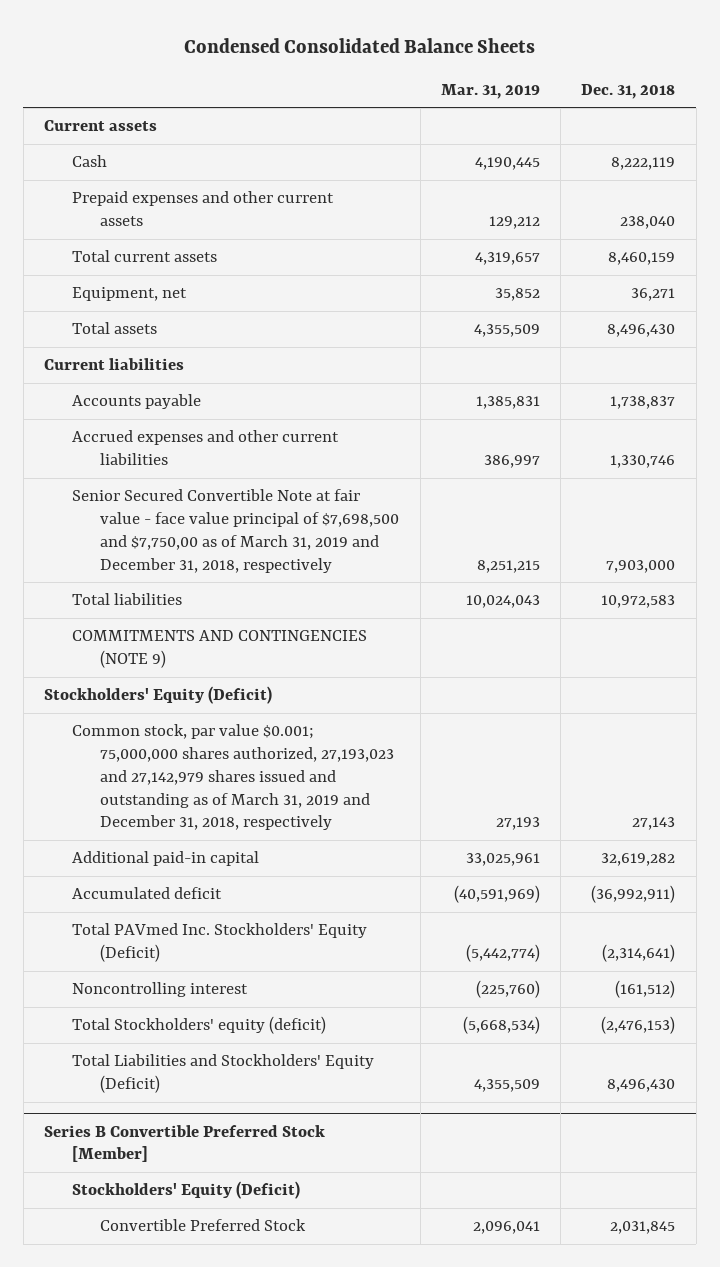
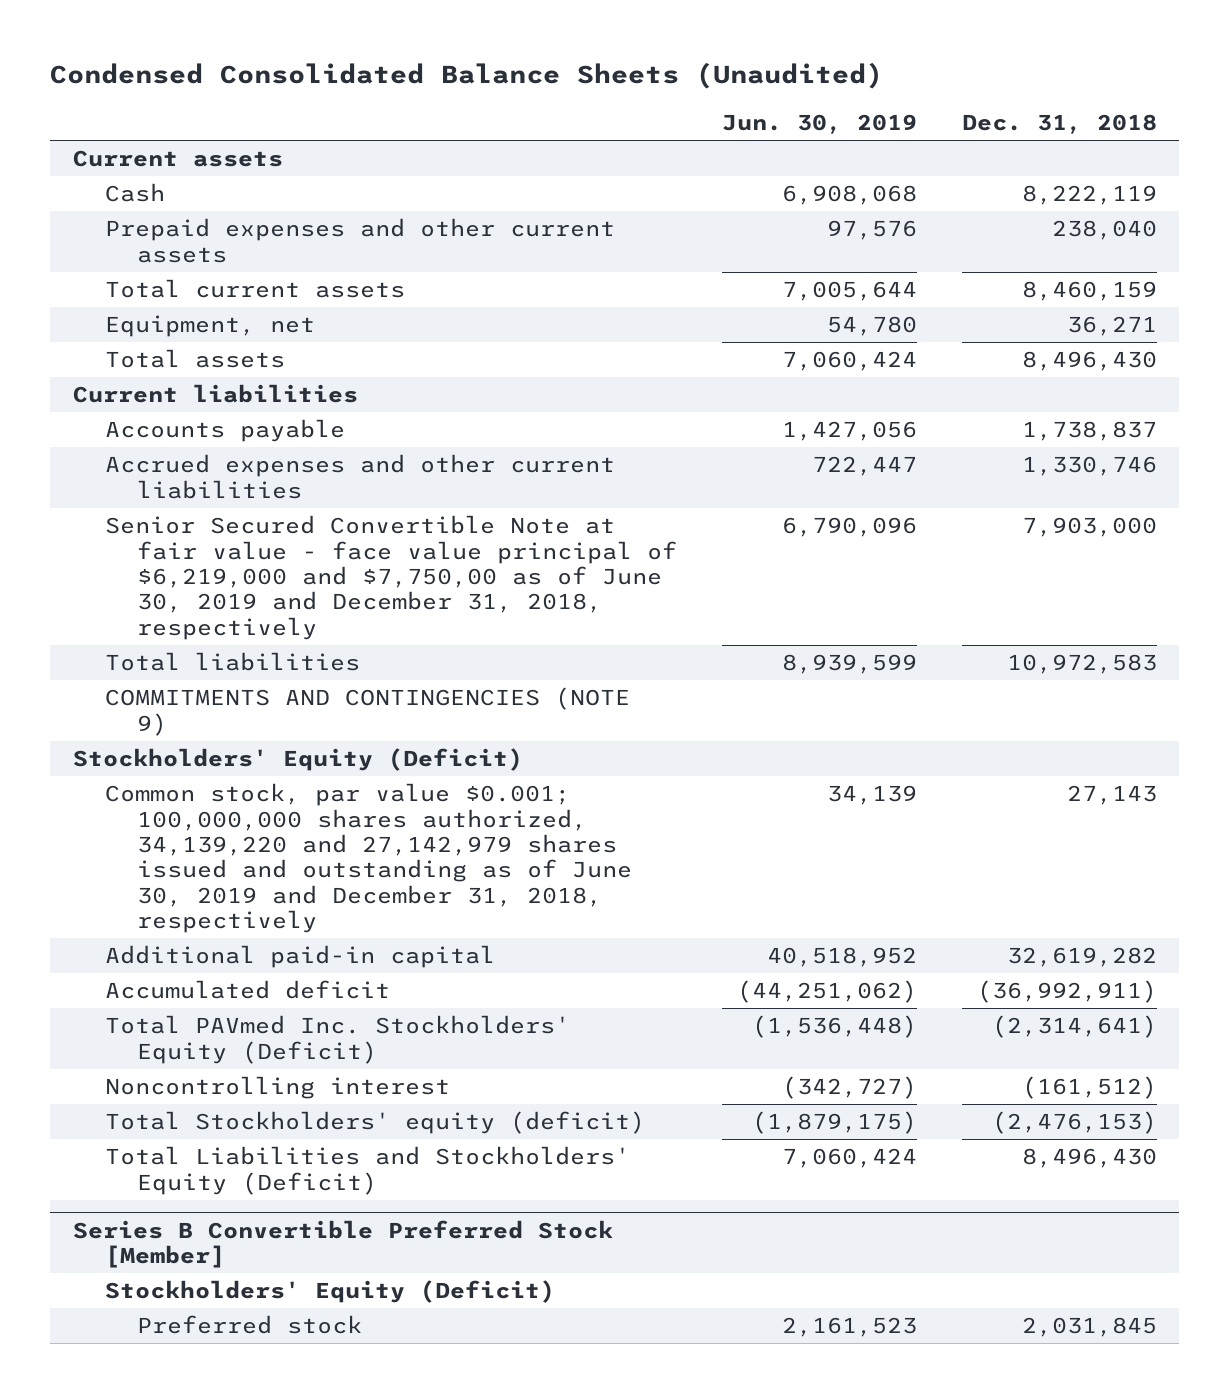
- Condensed Consolidated Balance Sheets
+ Condensed Consolidated Balance Sheets (Unaudited)
- | Mar. 31, 2019 | Dec. 31, 2018
+ | Jun. 30, 2019 | Dec. 31, 2018
- Senior Secured Convertible Note at fair value - face value principal of $7,698,500 and $7,750,00 as of March 31, 2019 and December 31, 2018, respectively | 8,251,215 | 7,903,000
+ Senior Secured Convertible Note at fair value - face value principal of $6,219,000 and $7,750,00 as of June 30, 2019 and December 31, 2018, respectively | 6,790,096 | 7,903,000
- Common stock, par value $0.001; 75,000,000 shares authorized, 27,193,023 and 27,142,979 shares issued and outstanding as of March 31, 2019 and December 31, 2018, respectively | 27,193 | 27,143
+ Common stock, par value $0.001; 100,000,000 shares authorized, 34,139,220 and 27,142,979 shares issued and outstanding as of June 30, 2019 and December 31, 2018, respectively | 34,139 | 27,143
@ Series B Convertible Preferred Stock [Member]
- Convertible Preferred Stock | 2,096,041 | 2,031,845
+ Preferred stock | 2,161,523 | 2,031,845

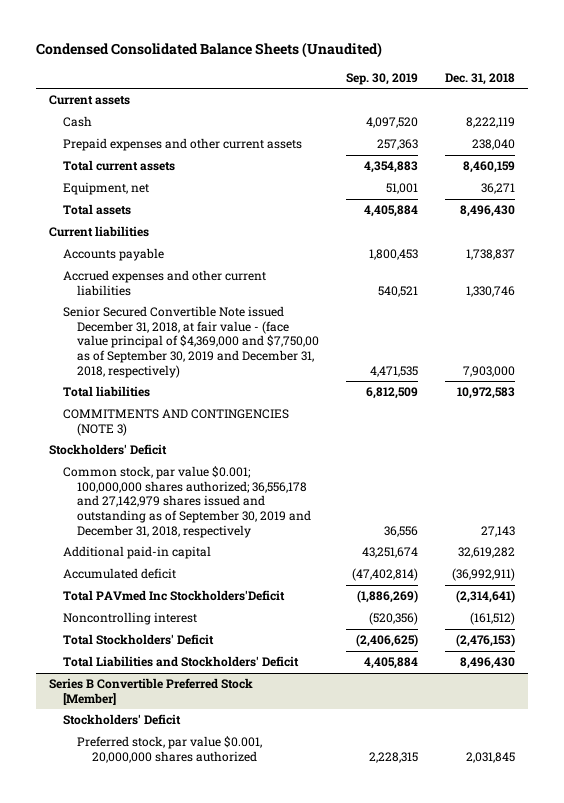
- | Jun. 30, 2019 | Dec. 31, 2018
+ | Sep. 30, 2019 | Dec. 31, 2018
- Senior Secured Convertible Note at fair value - face value principal of $6,219,000 and $7,750,00 as of June 30, 2019 and December 31, 2018, respectively | 6,790,096 | 7,903,000
+ Senior Secured Convertible Note issued December 31, 2018, at fair value - (face value principal of $4,369,000 and $7,750,00 as of September 30, 2019 and December 31, 2018, respectively) | 4,471,535 | 7,903,000
- COMMITMENTS AND CONTINGENCIES (NOTE 9)
- Stockholders' Equity (Deficit)
- Common stock, par value $0.001; 100,000,000 shares authorized, 34,139,220 and 27,142,979 shares issued and outstanding as of June 30, 2019 and December 31, 2018, respectively | 34,139 | 27,143
+ COMMITMENTS AND CONTINGENCIES (NOTE 3)
+ Stockholders' Deficit
+ Common stock, par value $0.001; 100,000,000 shares authorized; 36,556,178 and 27,142,979 shares issued and outstanding as of September 30, 2019 and December 31, 2018, respectively | 36,556 | 27,143
- Total PAVmed Inc. Stockholders' Equity (Deficit) | (1,536,448) | (2,314,641)
+ Total PAVmed Inc Stockholders'Deficit | (1,886,269) | (2,314,641)
- Total Stockholders' equity (deficit) | (1,879,175) | (2,476,153)
- Total Liabilities and Stockholders' Equity (Deficit) | 7,060,424 | 8,496,430
+ Total Stockholders' Deficit | (2,406,625) | (2,476,153)
+ Total Liabilities and Stockholders' Deficit | 4,405,884 | 8,496,430
@ Series B Convertible Preferred Stock [Member]
- Stockholders' Equity (Deficit)
- Preferred stock | 2,161,523 | 2,031,845
+ Stockholders' Deficit
+ Preferred stock, par value $0.001, 20,000,000 shares authorized | 2,228,315 | 2,031,845

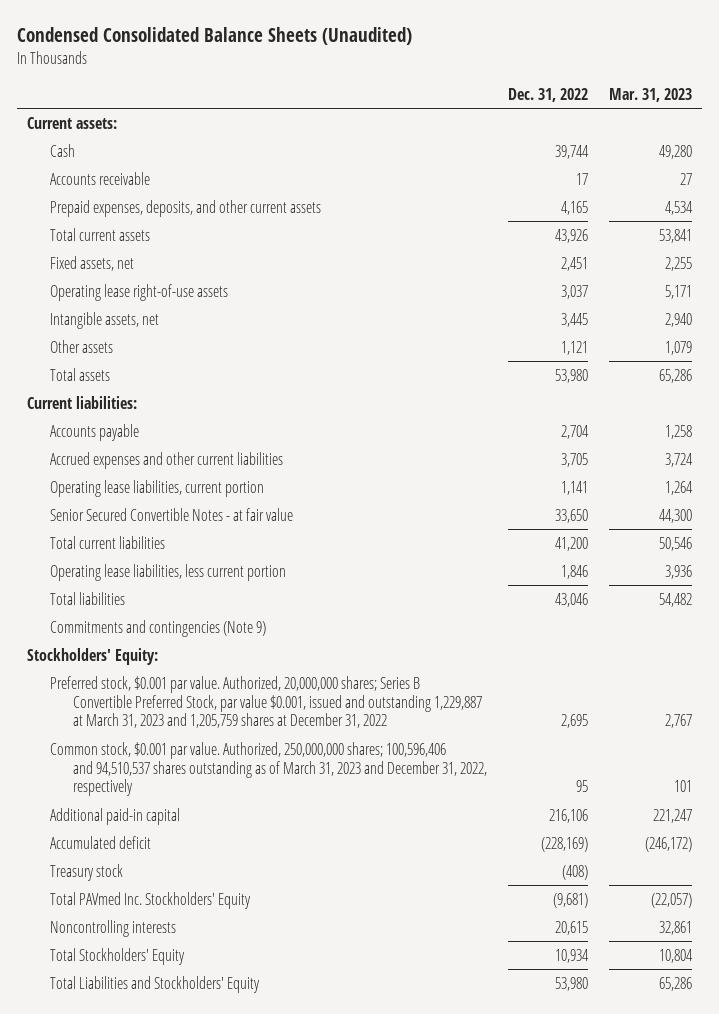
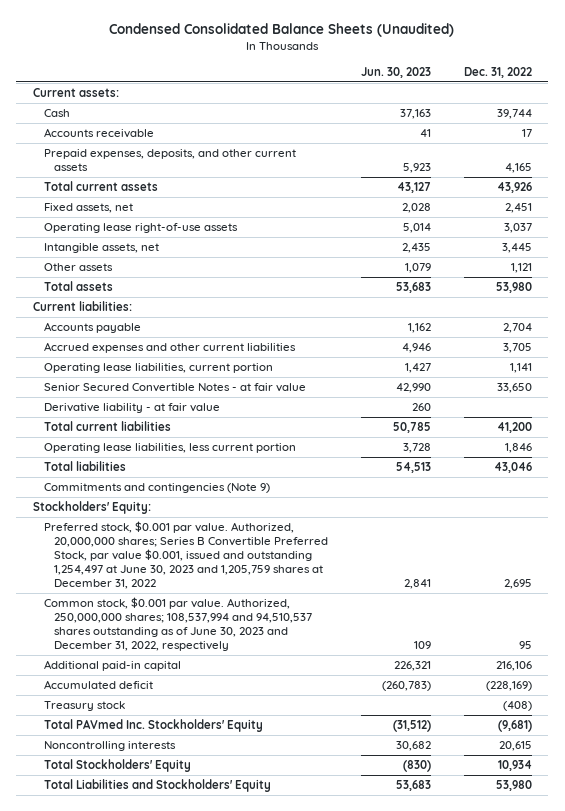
- | Dec. 31, 2022 | Mar. 31, 2023
+ | Jun. 30, 2023 | Dec. 31, 2022
+ Derivative liability - at fair value | 260 |
- Preferred stock, $0.001 par value. Authorized, 20,000,000 shares; Series B Convertible Preferred Stock, par value $0.001, issued and outstanding 1,229,887 at March 31, 2023 and 1,205,759 shares at December 31, 2022 | 2,695 | 2,767
- Common stock, $0.001 par value. Authorized, 250,000,000 shares; 100,596,406 and 94,510,537 shares outstanding as of March 31, 2023 and December 31, 2022, respectively | 95 | 101
+ Preferred stock, $0.001 par value. Authorized, 20,000,000 shares; Series B Convertible Preferred Stock, par value $0.001, issued and outstanding 1,254,497 at June 30, 2023 and 1,205,759 shares at December 31, 2022 | 2,841 | 2,695
+ Common stock, $0.001 par value. Authorized, 250,000,000 shares; 108,537,994 and 94,510,537 shares outstanding as of June 30, 2023 and December 31, 2022, respectively | 109 | 95

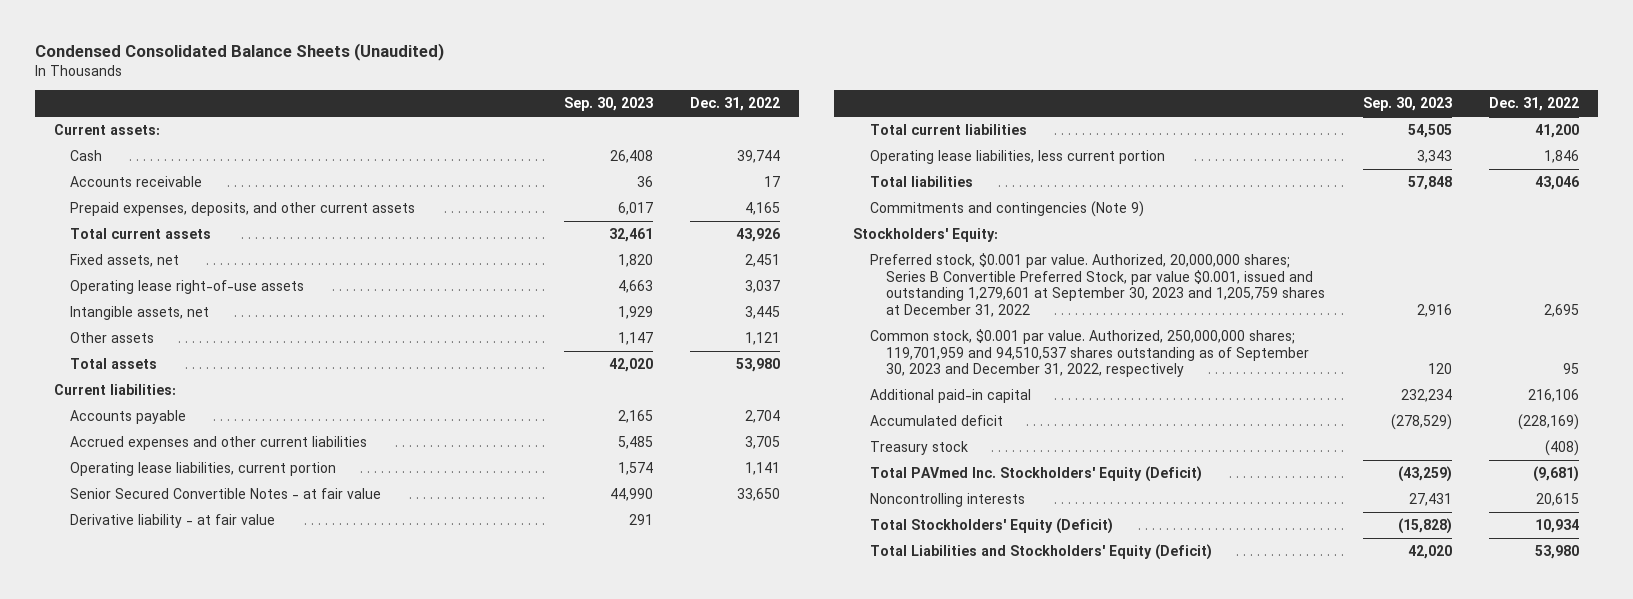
- | Jun. 30, 2023 | Dec. 31, 2022
+ | Sep. 30, 2023 | Dec. 31, 2022
- Preferred stock, $0.001 par value. Authorized, 20,000,000 shares; Series B Convertible Preferred Stock, par value $0.001, issued and outstanding 1,254,497 at June 30, 2023 and 1,205,759 shares at December 31, 2022 | 2,841 | 2,695
- Common stock, $0.001 par value. Authorized, 250,000,000 shares; 108,537,994 and 94,510,537 shares outstanding as of June 30, 2023 and December 31, 2022, respectively | 109 | 95
+ Preferred stock, $0.001 par value. Authorized, 20,000,000 shares; Series B Convertible Preferred Stock, par value $0.001, issued and outstanding 1,279,601 at September 30, 2023 and 1,205,759 shares at December 31, 2022 | 2,916 | 2,695
+ Common stock, $0.001 par value. Authorized, 250,000,000 shares; 119,701,959 and 94,510,537 shares outstanding as of September 30, 2023 and December 31, 2022, respectively | 120 | 95
- Total PAVmed Inc. Stockholders' Equity | (31,512) | (9,681)
+ Total PAVmed Inc. Stockholders' Equity (Deficit) | (43,259) | (9,681)
- Total Stockholders' Equity | (830) | 10,934
- Total Liabilities and Stockholders' Equity | 53,683 | 53,980
+ Total Stockholders' Equity (Deficit) | (15,828) | 10,934
+ Total Liabilities and Stockholders' Equity (Deficit) | 42,020 | 53,980

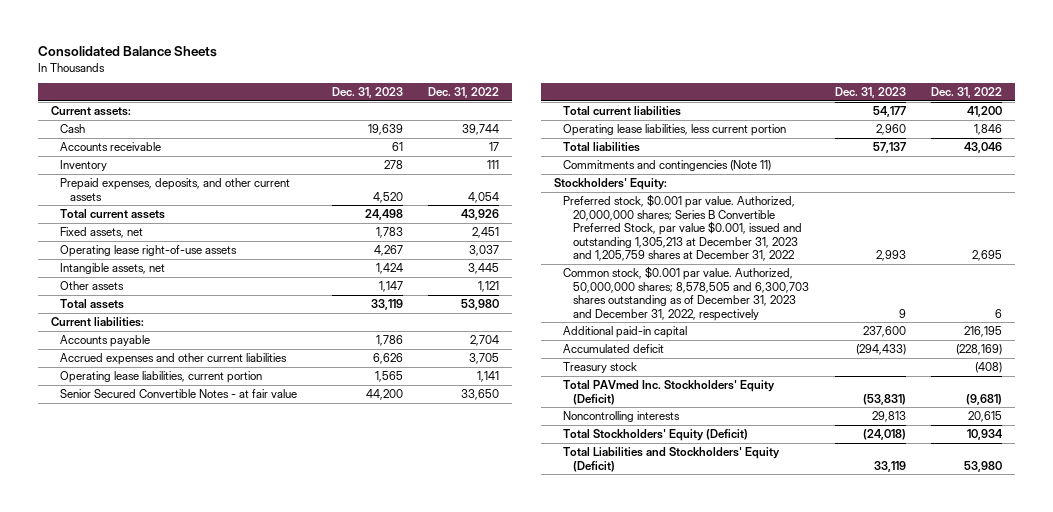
- Condensed Consolidated Balance Sheets (Unaudited)
+ Consolidated Balance Sheets
- | Sep. 30, 2023 | Dec. 31, 2022
+ | Dec. 31, 2023 | Dec. 31, 2022
- Prepaid expenses, deposits, and other current assets | 6,017 | 4,165
+ Inventory | 278 | 111
+ Prepaid expenses, deposits, and other current assets | 4,520 | 4,054
- Derivative liability - at fair value | 291 |
- Commitments and contingencies (Note 9)
+ Commitments and contingencies (Note 11)
- Preferred stock, $0.001 par value. Authorized, 20,000,000 shares; Series B Convertible Preferred Stock, par value $0.001, issued and outstanding 1,279,601 at September 30, 2023 and 1,205,759 shares at December 31, 2022 | 2,916 | 2,695
- Common stock, $0.001 par value. Authorized, 250,000,000 shares; 119,701,959 and 94,510,537 shares outstanding as of September 30, 2023 and December 31, 2022, respectively | 120 | 95
- Additional paid-in capital | 232,234 | 216,106
+ Preferred stock, $0.001 par value. Authorized, 20,000,000 shares; Series B Convertible Preferred Stock, par value $0.001, issued and outstanding 1,305,213 at December 31, 2023 and 1,205,759 shares at December 31, 2022 | 2,993 | 2,695
+ Common stock, $0.001 par value. Authorized, 50,000,000 shares; 8,578,505 and 6,300,703 shares outstanding as of December 31, 2023 and December 31, 2022, respectively | 9 | 6
+ Additional paid-in capital | 237,600 | 216,195

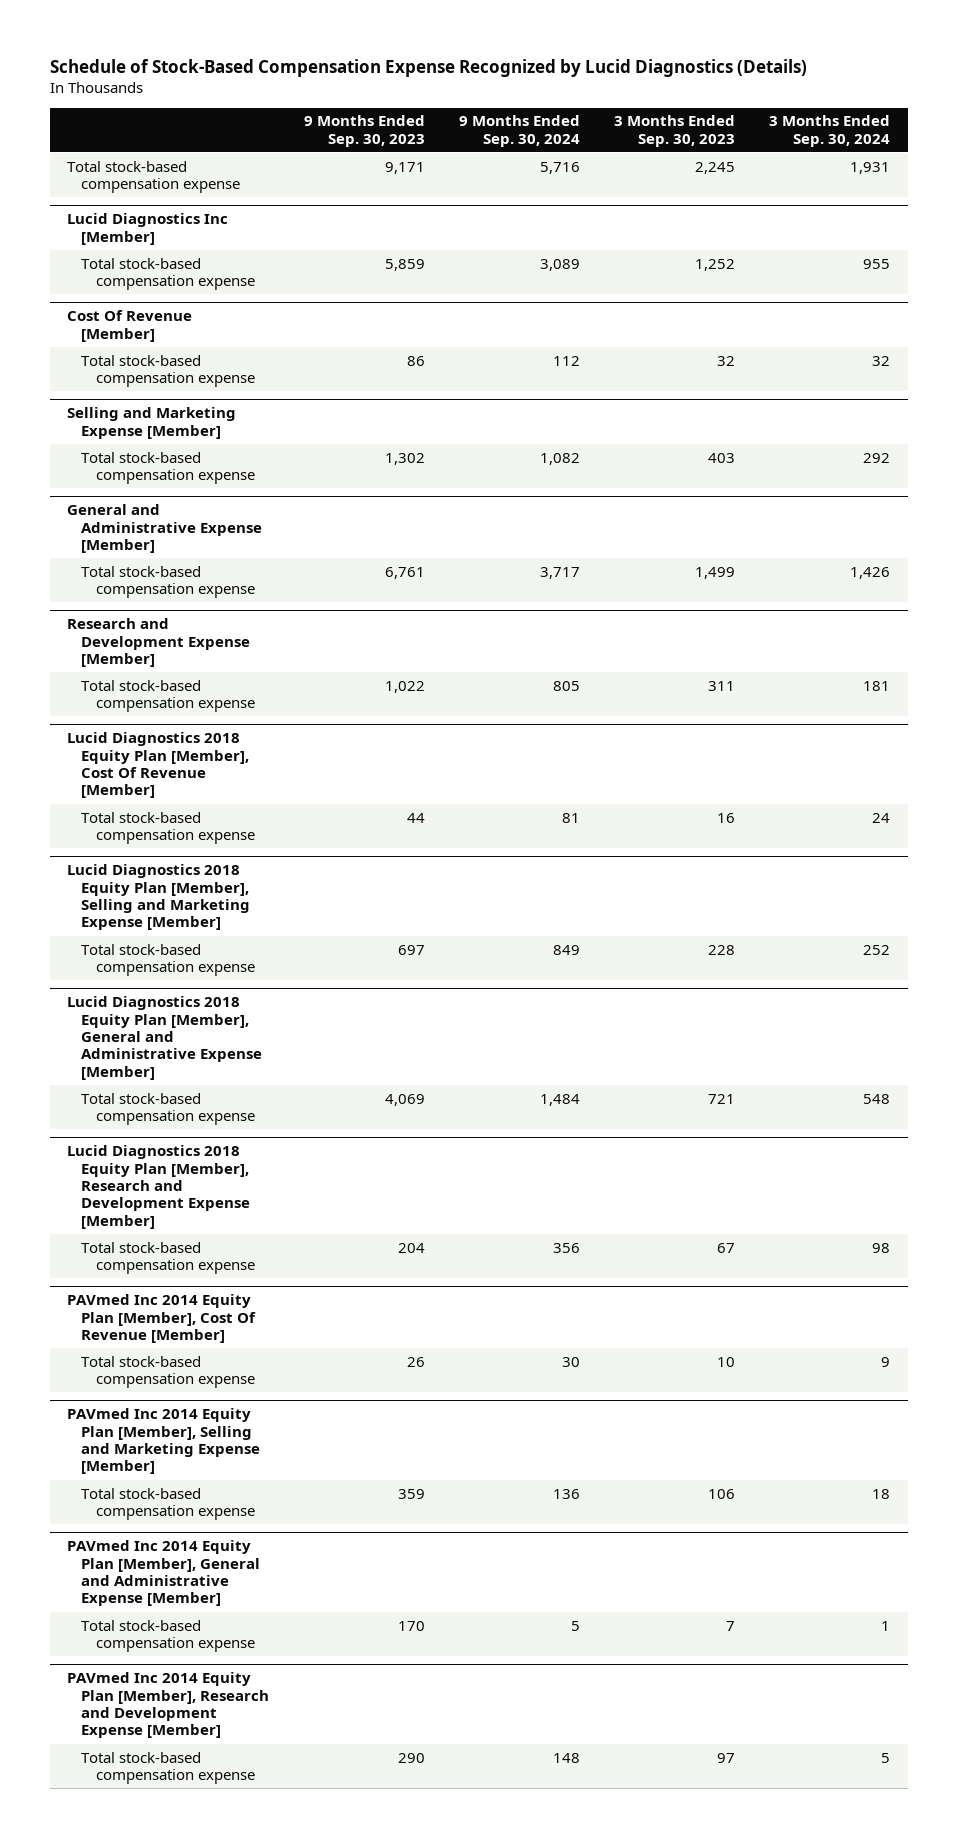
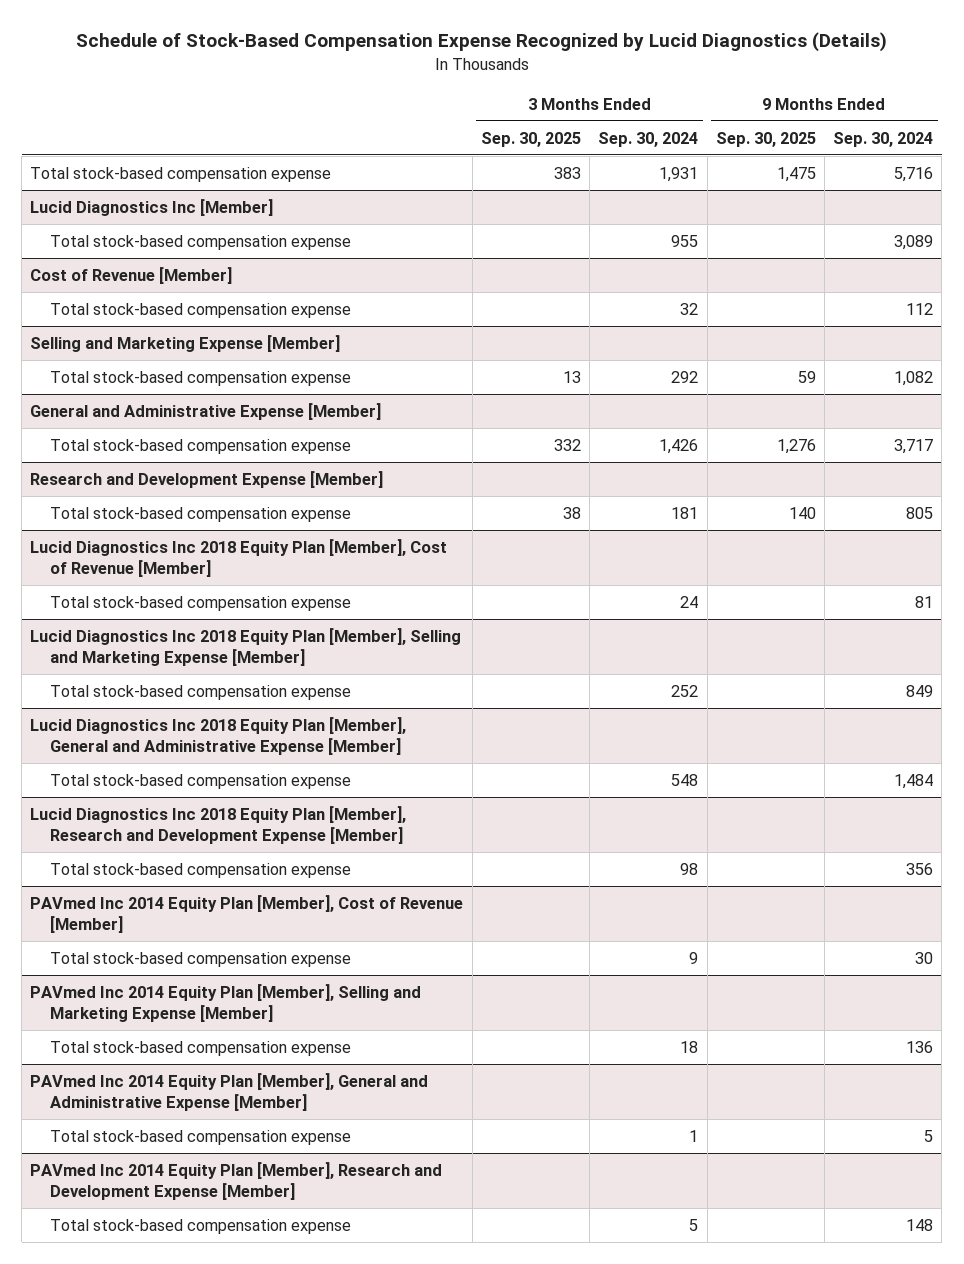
- | 9 Months Ended Sep. 30, 2023 | 9 Months Ended Sep. 30, 2024 | 3 Months Ended Sep. 30, 2023 | 3 Months Ended Sep. 30, 2024
+ | 3 Months Ended Sep. 30, 2025 | 3 Months Ended Sep. 30, 2024 | 9 Months Ended Sep. 30, 2025 | 9 Months Ended Sep. 30, 2024
- Cost Of Revenue [Member]
+ Cost of Revenue [Member]
- Lucid Diagnostics 2018 Equity Plan [Member], Cost Of Revenue [Member]
+ Lucid Diagnostics Inc 2018 Equity Plan [Member], Cost of Revenue [Member]
- Lucid Diagnostics 2018 Equity Plan [Member], Selling and Marketing Expense [Member]
+ Lucid Diagnostics Inc 2018 Equity Plan [Member], Selling and Marketing Expense [Member]
- Lucid Diagnostics 2018 Equity Plan [Member], General and Administrative Expense [Member]
+ Lucid Diagnostics Inc 2018 Equity Plan [Member], General and Administrative Expense [Member]
- Lucid Diagnostics 2018 Equity Plan [Member], Research and Development Expense [Member]
+ Lucid Diagnostics Inc 2018 Equity Plan [Member], Research and Development Expense [Member]
- PAVmed Inc 2014 Equity Plan [Member], Cost Of Revenue [Member]
+ PAVmed Inc 2014 Equity Plan [Member], Cost of Revenue [Member]

